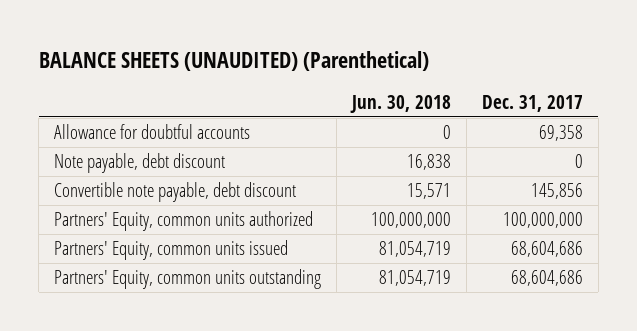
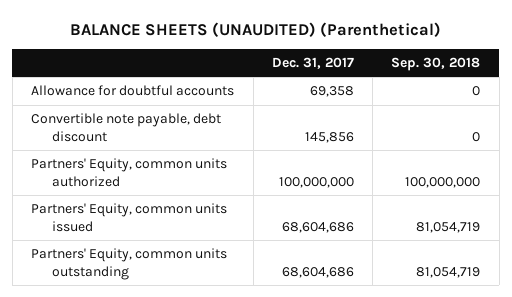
- | Jun. 30, 2018 | Dec. 31, 2017
+ | Dec. 31, 2017 | Sep. 30, 2018
- Note payable, debt discount | 16,838 | 0

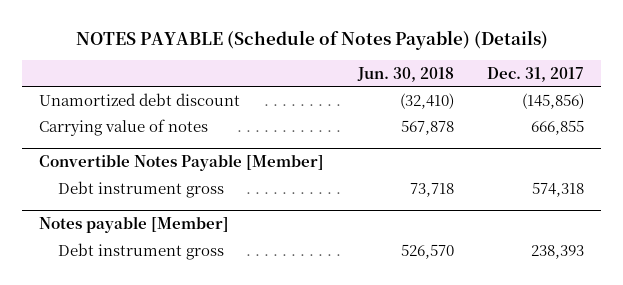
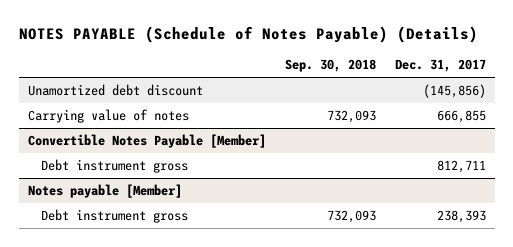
- | Jun. 30, 2018 | Dec. 31, 2017
+ | Sep. 30, 2018 | Dec. 31, 2017
@ Convertible Notes Payable [Member]
- Debt instrument gross | 73,718 | 574,318
+ Debt instrument gross | | 812,711

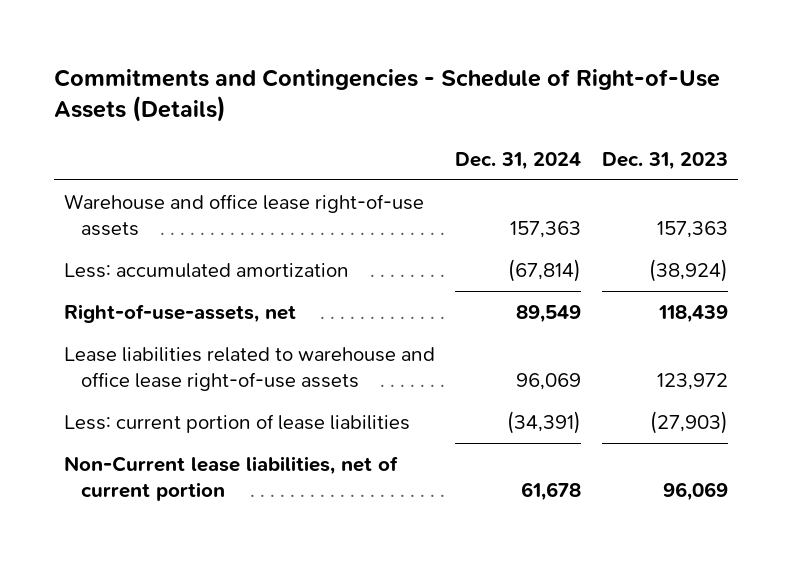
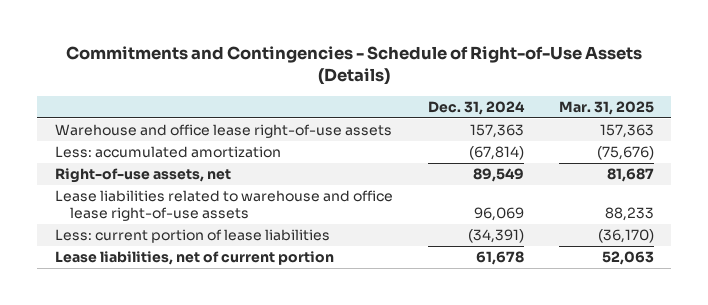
- | Dec. 31, 2024 | Dec. 31, 2023
+ | Dec. 31, 2024 | Mar. 31, 2025
- Right-of-use-assets, net | 89,549 | 118,439
+ Right-of-use assets, net | 89,549 | 81,687
- Non-Current lease liabilities, net of current portion | 61,678 | 96,069
+ Lease liabilities, net of current portion | 61,678 | 52,063

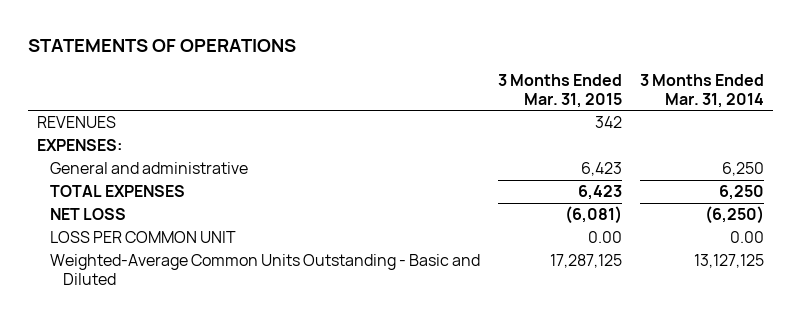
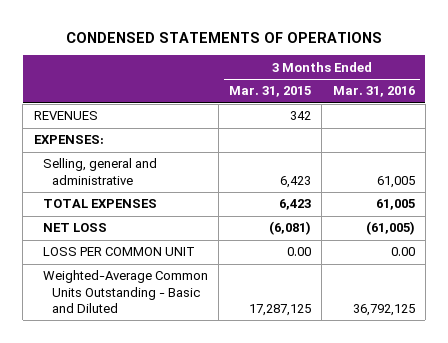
- STATEMENTS OF OPERATIONS
+ CONDENSED STATEMENTS OF OPERATIONS
- | 3 Months Ended Mar. 31, 2015 | 3 Months Ended Mar. 31, 2014
+ | 3 Months Ended Mar. 31, 2015 | 3 Months Ended Mar. 31, 2016
- General and administrative | 6,423 | 6,250
+ Selling, general and administrative | 6,423 | 61,005

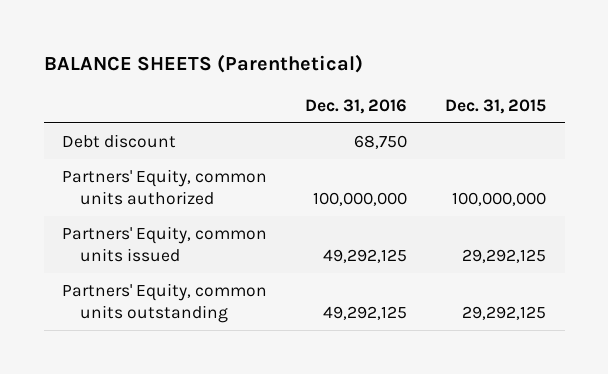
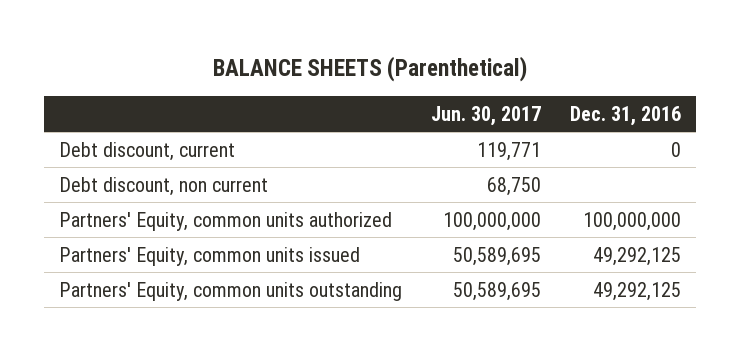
- | Dec. 31, 2016 | Dec. 31, 2015
+ | Jun. 30, 2017 | Dec. 31, 2016
- Debt discount | 68,750 |
+ Debt discount, current | 119,771 | 0
+ Debt discount, non current | 68,750 |

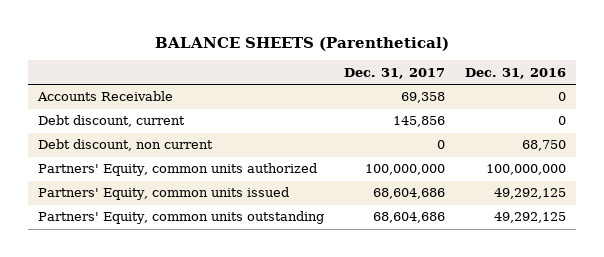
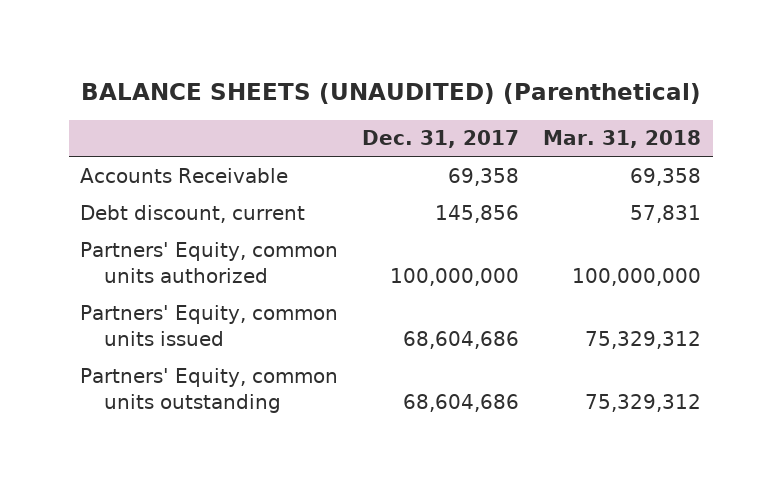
- BALANCE SHEETS (Parenthetical)
+ BALANCE SHEETS (UNAUDITED) (Parenthetical)
- | Dec. 31, 2017 | Dec. 31, 2016
+ | Dec. 31, 2017 | Mar. 31, 2018
- Debt discount, non current | 0 | 68,750

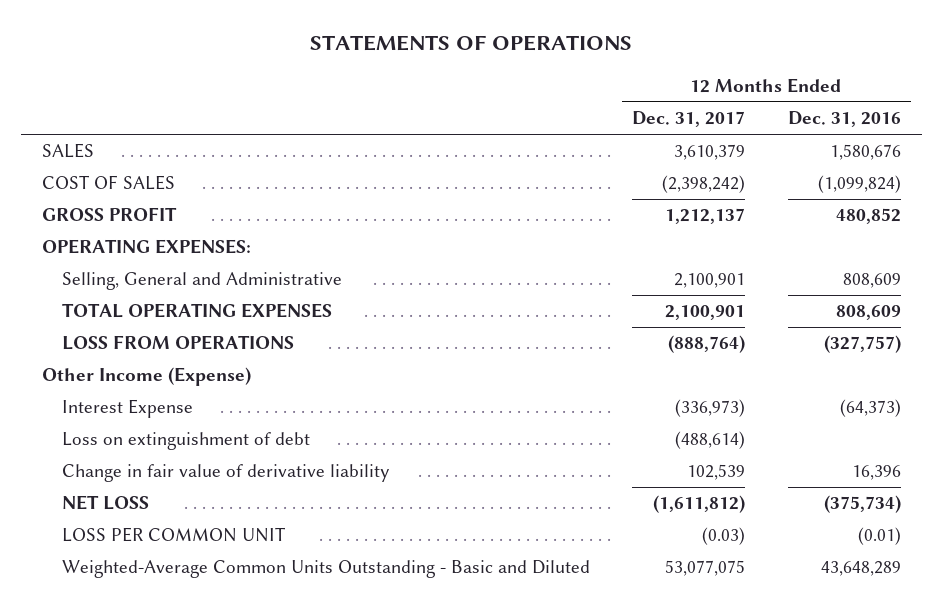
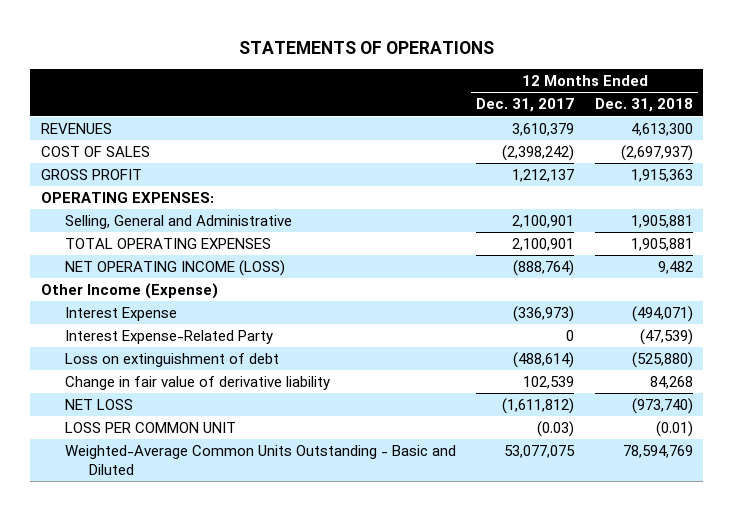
- | 12 Months Ended Dec. 31, 2017 | 12 Months Ended Dec. 31, 2016
+ | 12 Months Ended Dec. 31, 2017 | 12 Months Ended Dec. 31, 2018
- SALES | 3,610,379 | 1,580,676
+ REVENUES | 3,610,379 | 4,613,300
- LOSS FROM OPERATIONS | (888,764) | (327,757)
+ NET OPERATING INCOME (LOSS) | (888,764) | 9,482
+ Interest Expense-Related Party | 0 | (47,539)

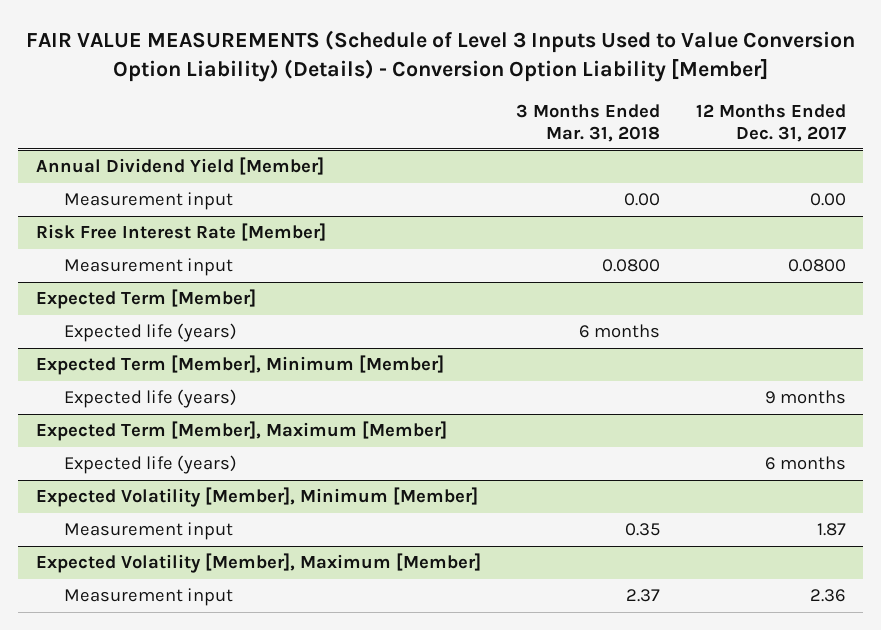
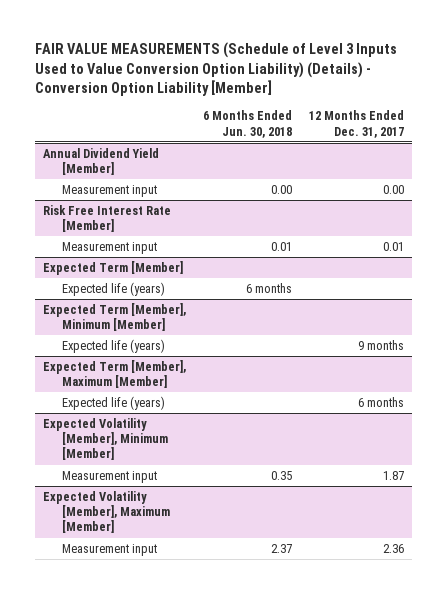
- | 3 Months Ended Mar. 31, 2018 | 12 Months Ended Dec. 31, 2017
+ | 6 Months Ended Jun. 30, 2018 | 12 Months Ended Dec. 31, 2017
@ Risk Free Interest Rate [Member]
- Measurement input | 0.0800 | 0.0800
+ Measurement input | 0.01 | 0.01

